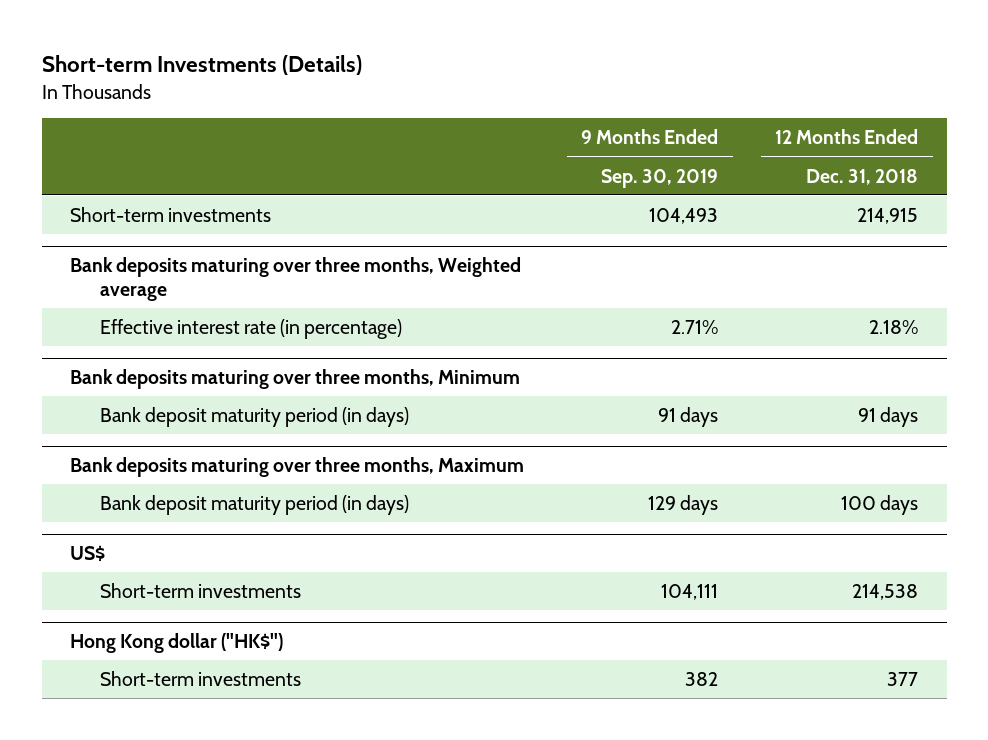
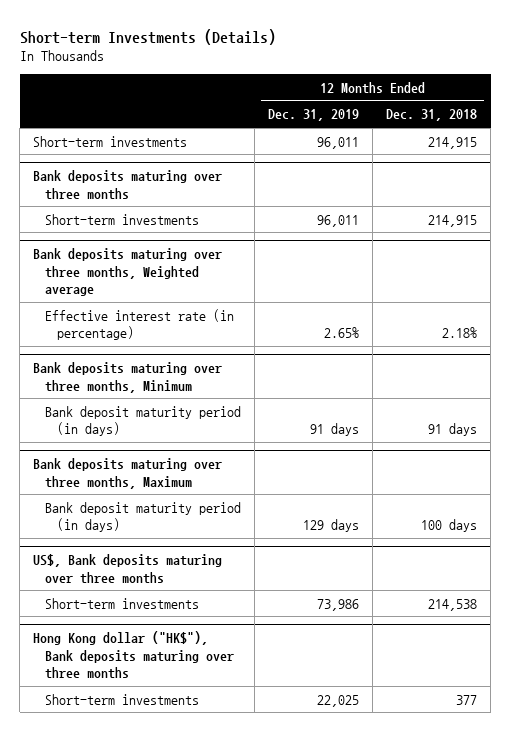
- | 9 Months Ended Sep. 30, 2019 | 12 Months Ended Dec. 31, 2018
+ | 12 Months Ended Dec. 31, 2019 | 12 Months Ended Dec. 31, 2018
+ Bank deposits maturing over three months
+ Short-term investments | 96,011 | 214,915
- US$
+ US$, Bank deposits maturing over three months
- Hong Kong dollar ("HK$")
+ Hong Kong dollar ("HK$"), Bank deposits maturing over three months

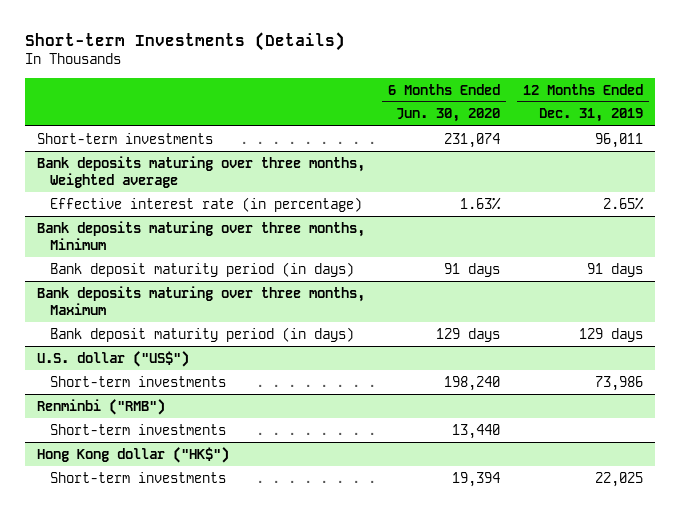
- | 12 Months Ended Dec. 31, 2019 | 12 Months Ended Dec. 31, 2018
+ | 6 Months Ended Jun. 30, 2020 | 12 Months Ended Dec. 31, 2019
- Bank deposits maturing over three months
- Short-term investments | 96,011 | 214,915
- US$, Bank deposits maturing over three months
+ U.S. dollar ("US$")
- Hong Kong dollar ("HK$"), Bank deposits maturing over three months
+ Renminbi ("RMB")
+ Short-term investments | 13,440 |
+ Hong Kong dollar ("HK$")

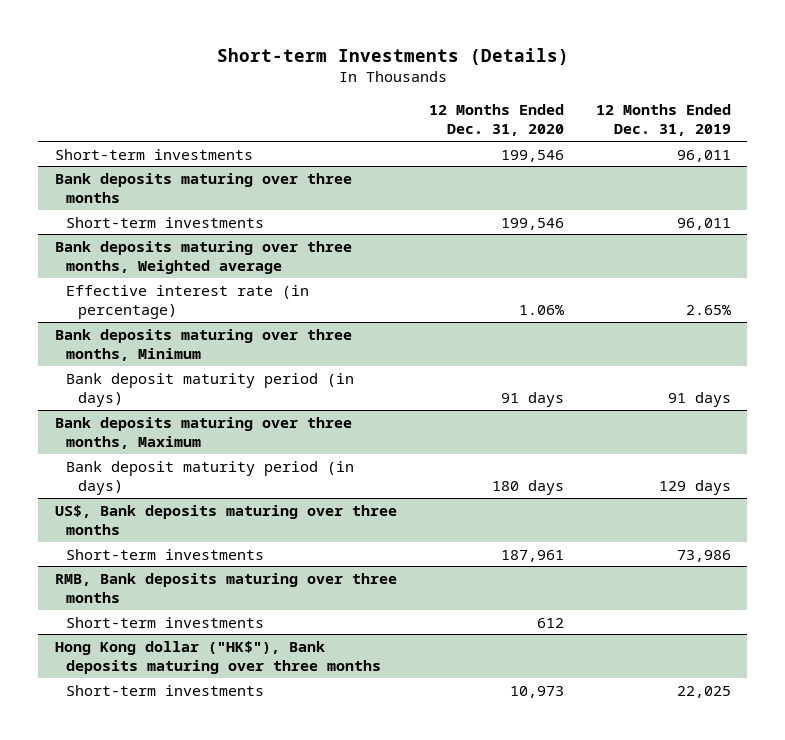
- | 6 Months Ended Jun. 30, 2020 | 12 Months Ended Dec. 31, 2019
+ | 12 Months Ended Dec. 31, 2020 | 12 Months Ended Dec. 31, 2019
+ Bank deposits maturing over three months
+ Short-term investments | 199,546 | 96,011
- U.S. dollar ("US$")
+ US$, Bank deposits maturing over three months
- Renminbi ("RMB")
+ RMB, Bank deposits maturing over three months
- Hong Kong dollar ("HK$")
+ Hong Kong dollar ("HK$"), Bank deposits maturing over three months

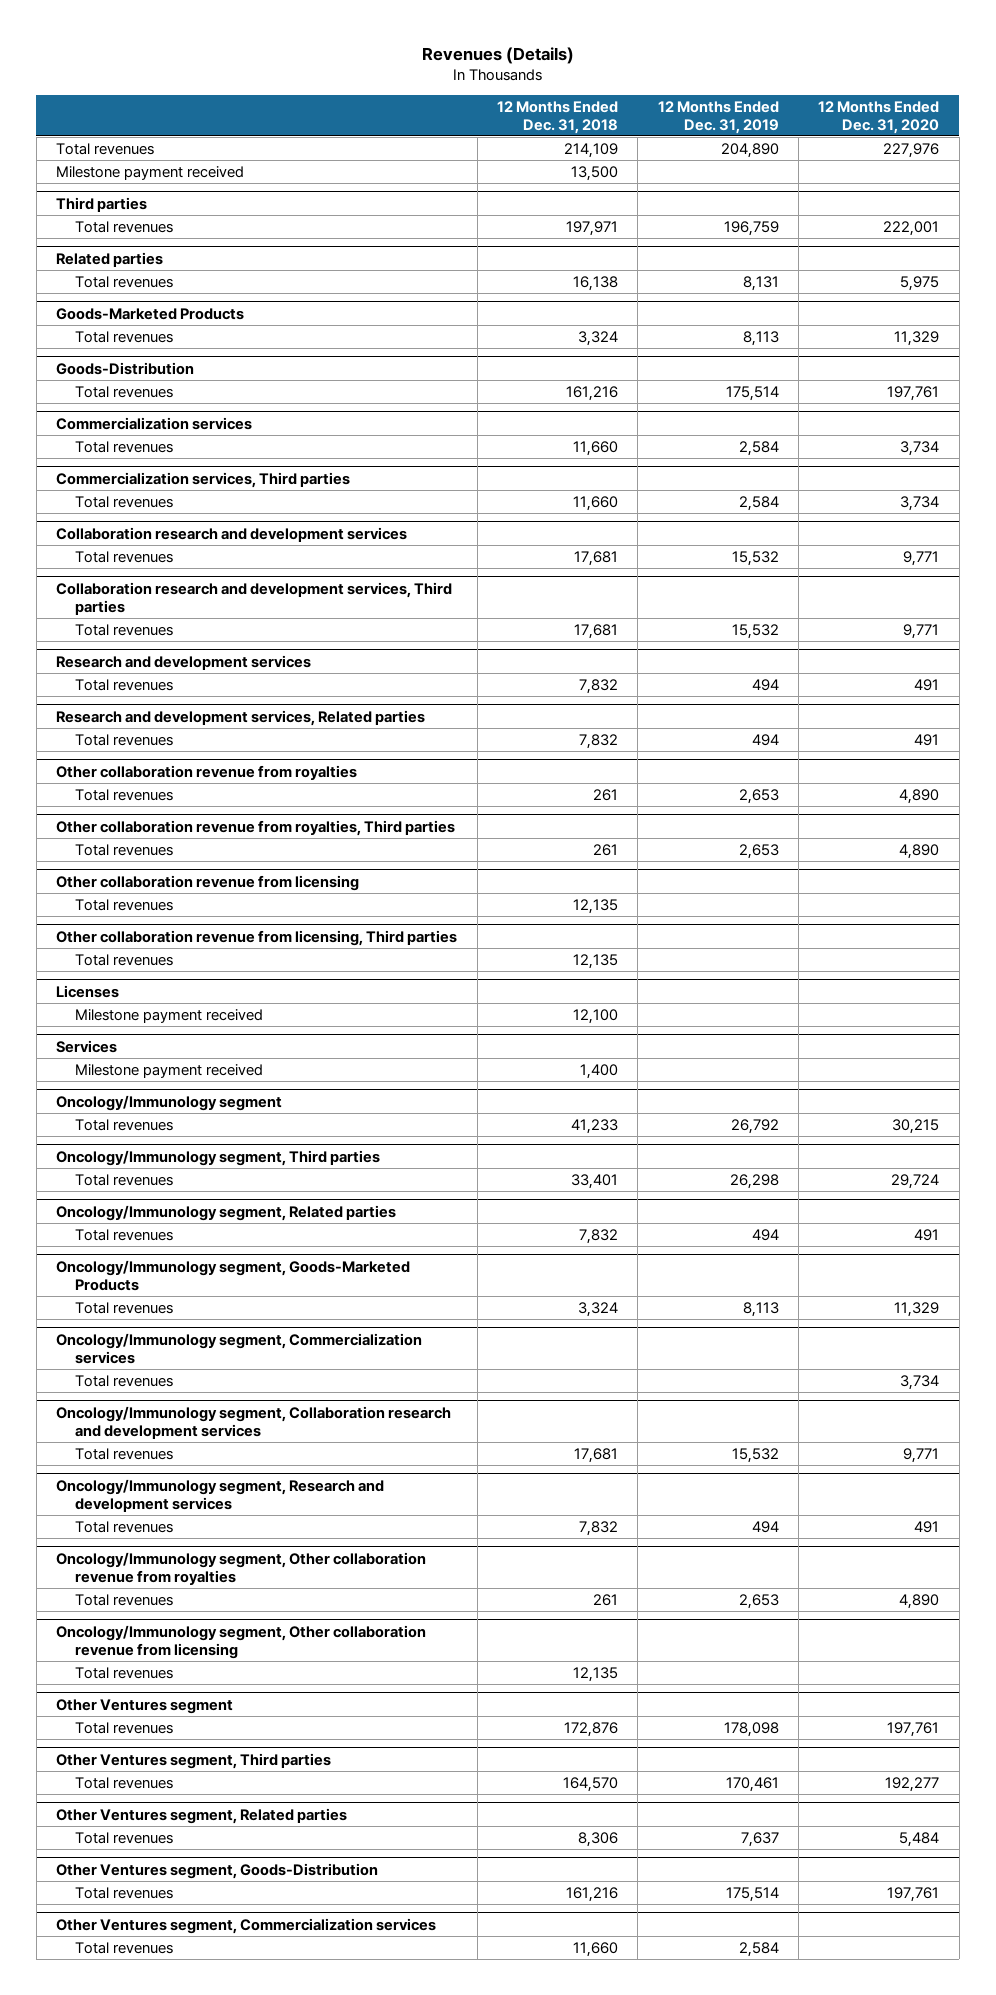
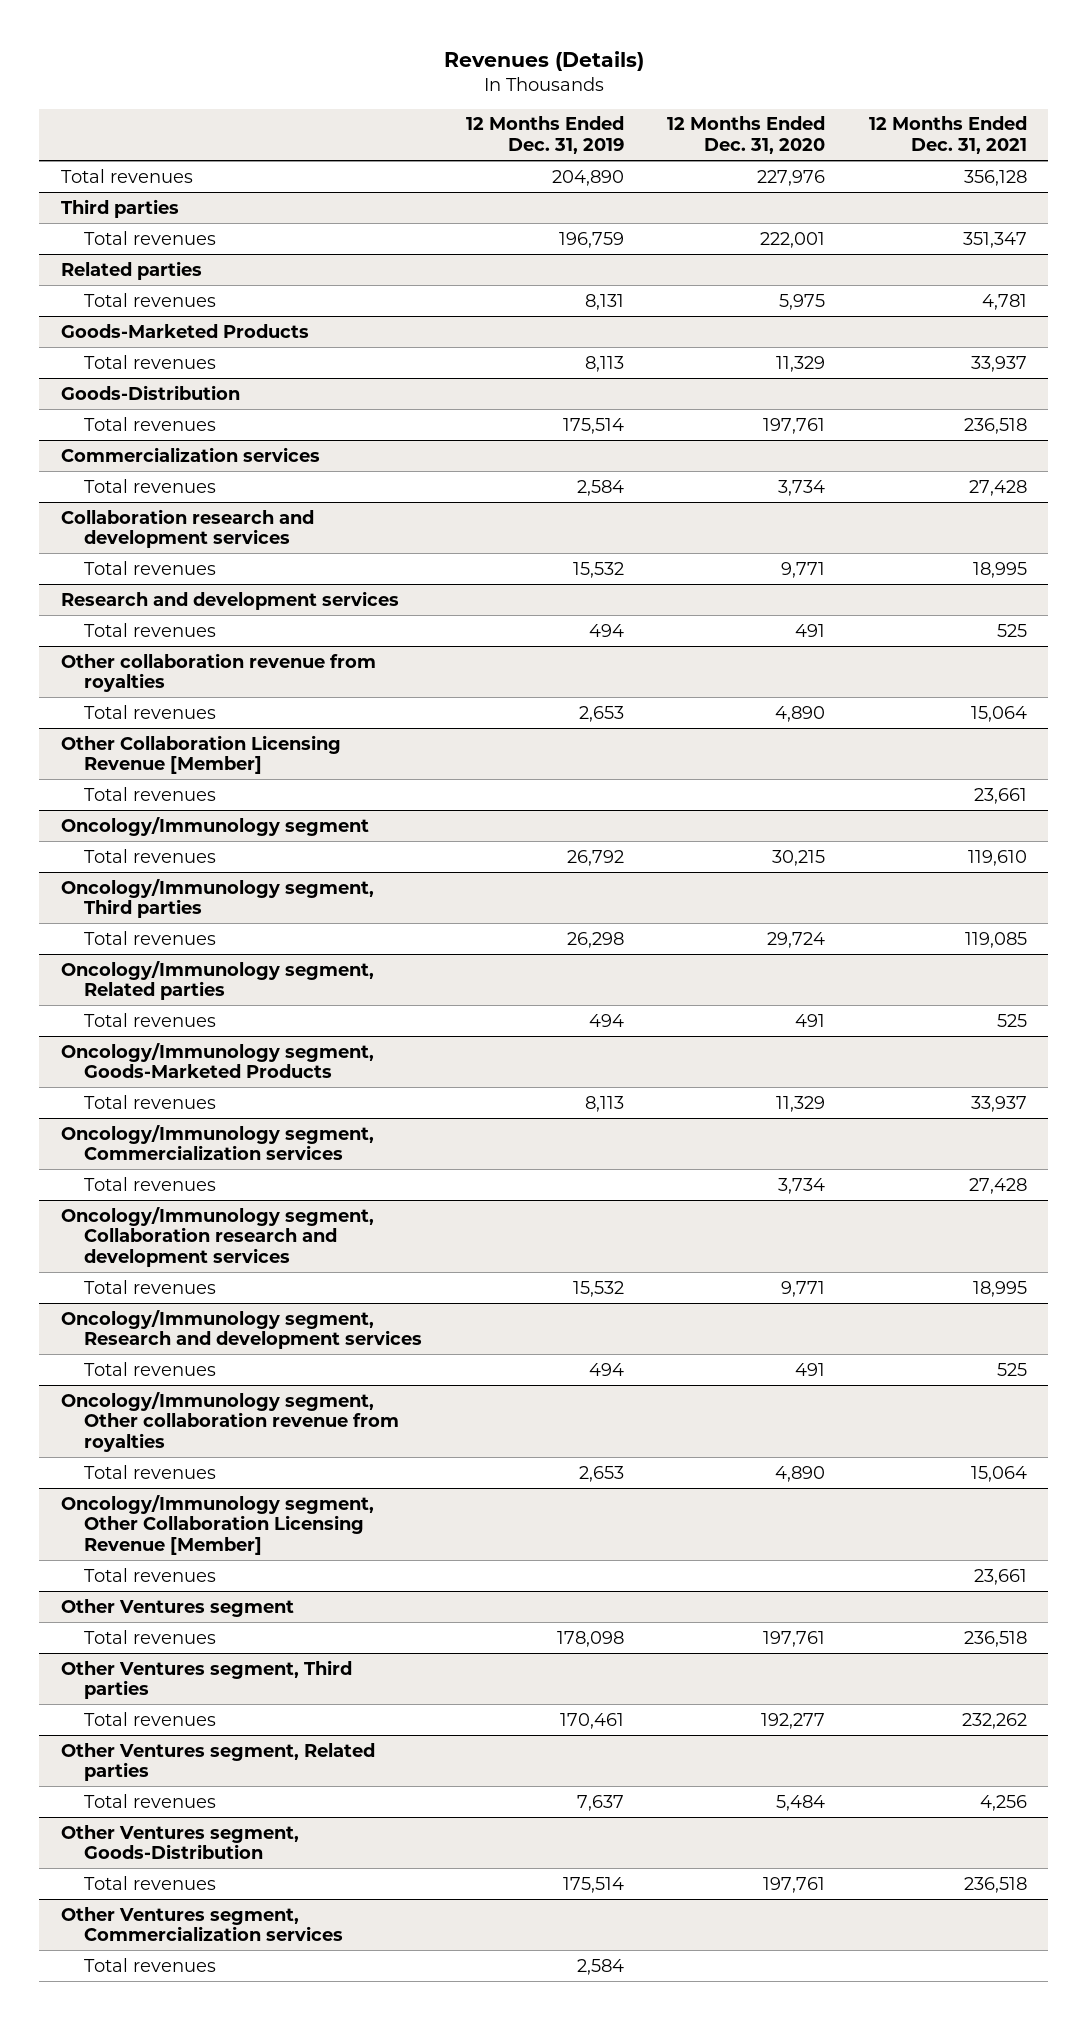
- | 12 Months Ended Dec. 31, 2018 | 12 Months Ended Dec. 31, 2019 | 12 Months Ended Dec. 31, 2020
+ | 12 Months Ended Dec. 31, 2019 | 12 Months Ended Dec. 31, 2020 | 12 Months Ended Dec. 31, 2021
- Milestone payment received | 13,500 | |
- Commercialization services, Third parties
- Total revenues | 11,660 | 2,584 | 3,734
- Collaboration research and development services, Third parties
- Total revenues | 17,681 | 15,532 | 9,771
- Research and development services, Related parties
- Total revenues | 7,832 | 494 | 491
- Other collaboration revenue from royalties, Third parties
- Total revenues | 261 | 2,653 | 4,890
- Other collaboration revenue from licensing
- Total revenues | 12,135 | |
- Other collaboration revenue from licensing, Third parties
+ Other Collaboration Licensing Revenue [Member]
- Licenses
- Milestone payment received | 12,100 | |
- Services
- Milestone payment received | 1,400 | |
- Oncology/Immunology segment, Other collaboration revenue from licensing
+ Oncology/Immunology segment, Other Collaboration Licensing Revenue [Member]

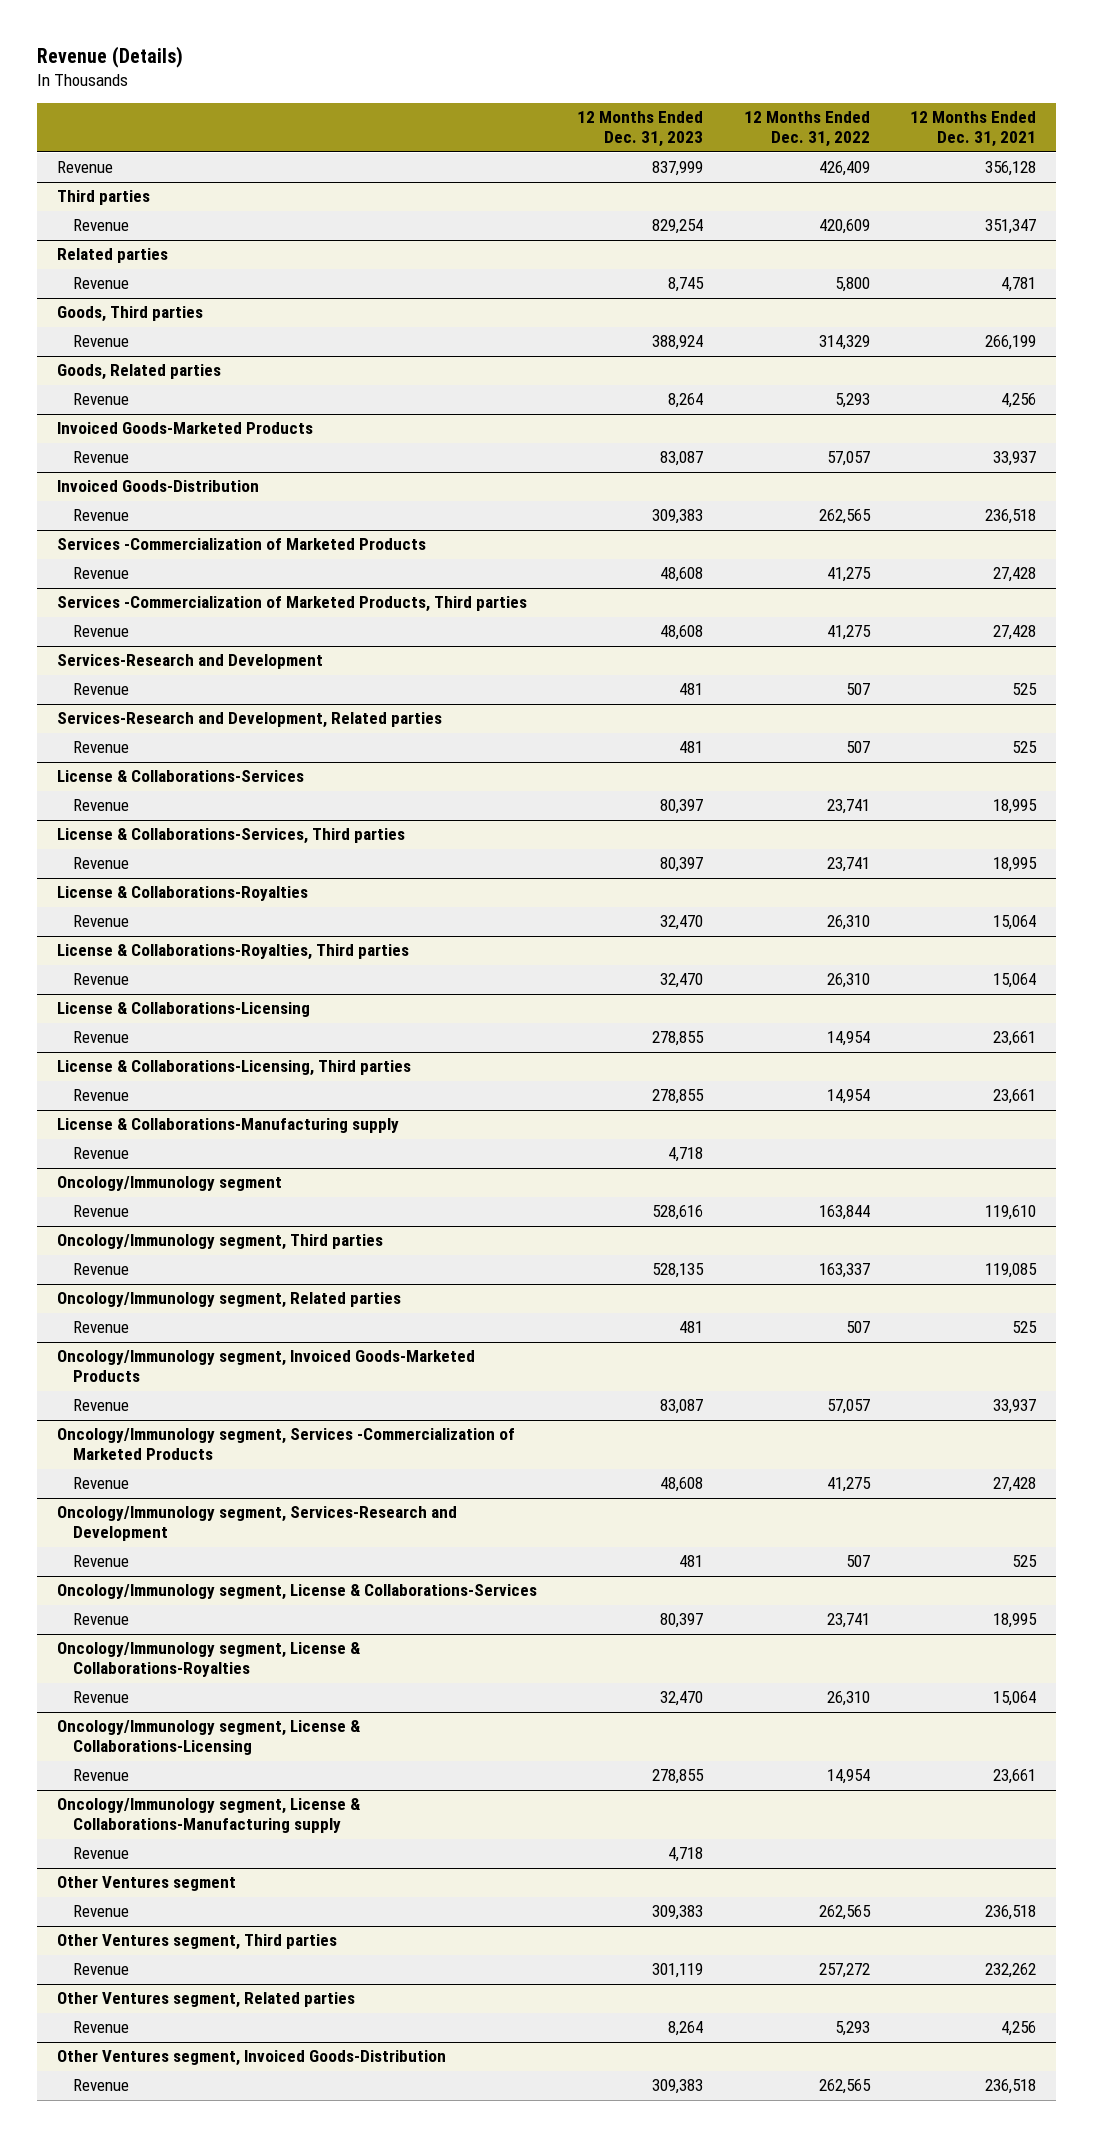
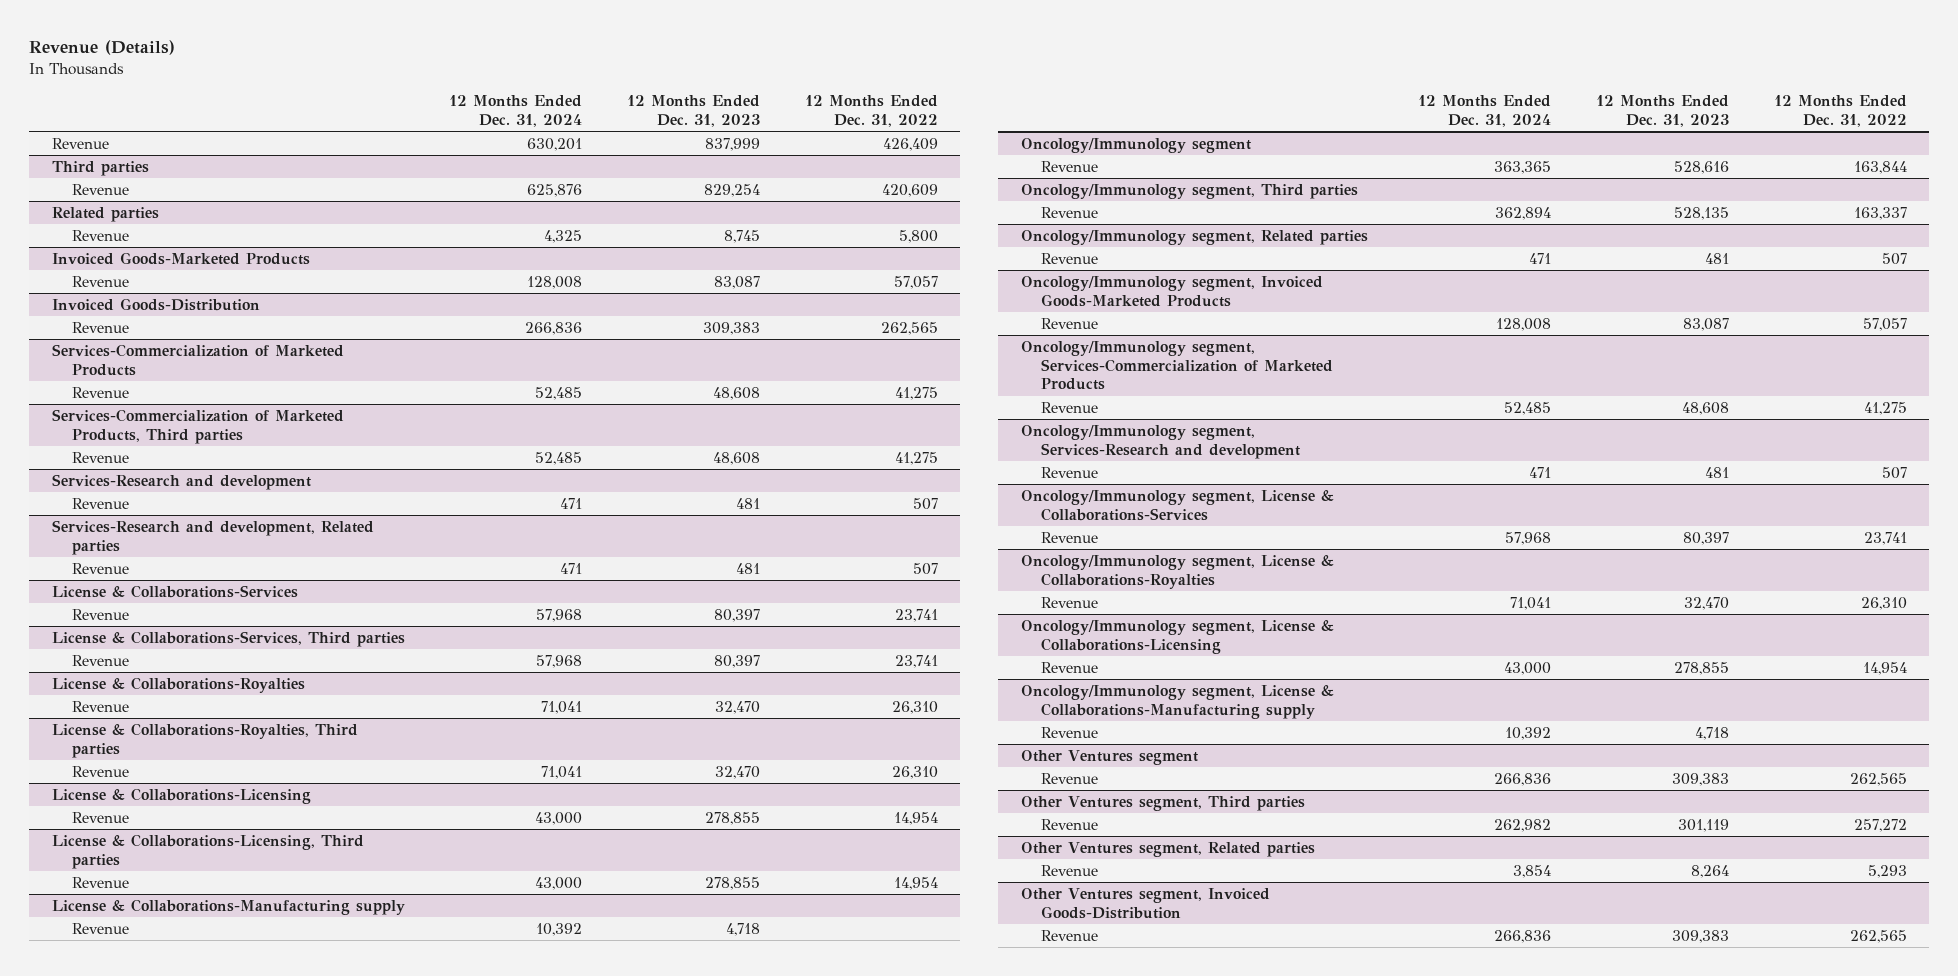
- | 12 Months Ended Dec. 31, 2023 | 12 Months Ended Dec. 31, 2022 | 12 Months Ended Dec. 31, 2021
+ | 12 Months Ended Dec. 31, 2024 | 12 Months Ended Dec. 31, 2023 | 12 Months Ended Dec. 31, 2022
- Goods, Third parties
- Revenue | 388,924 | 314,329 | 266,199
- Goods, Related parties
- Revenue | 8,264 | 5,293 | 4,256
- Services -Commercialization of Marketed Products
+ Services-Commercialization of Marketed Products
- Services -Commercialization of Marketed Products, Third parties
+ Services-Commercialization of Marketed Products, Third parties
- Services-Research and Development
+ Services-Research and development
- Services-Research and Development, Related parties
+ Services-Research and development, Related parties
- Oncology/Immunology segment, Services -Commercialization of Marketed Products
+ Oncology/Immunology segment, Services-Commercialization of Marketed Products
- Oncology/Immunology segment, Services-Research and Development
+ Oncology/Immunology segment, Services-Research and development

